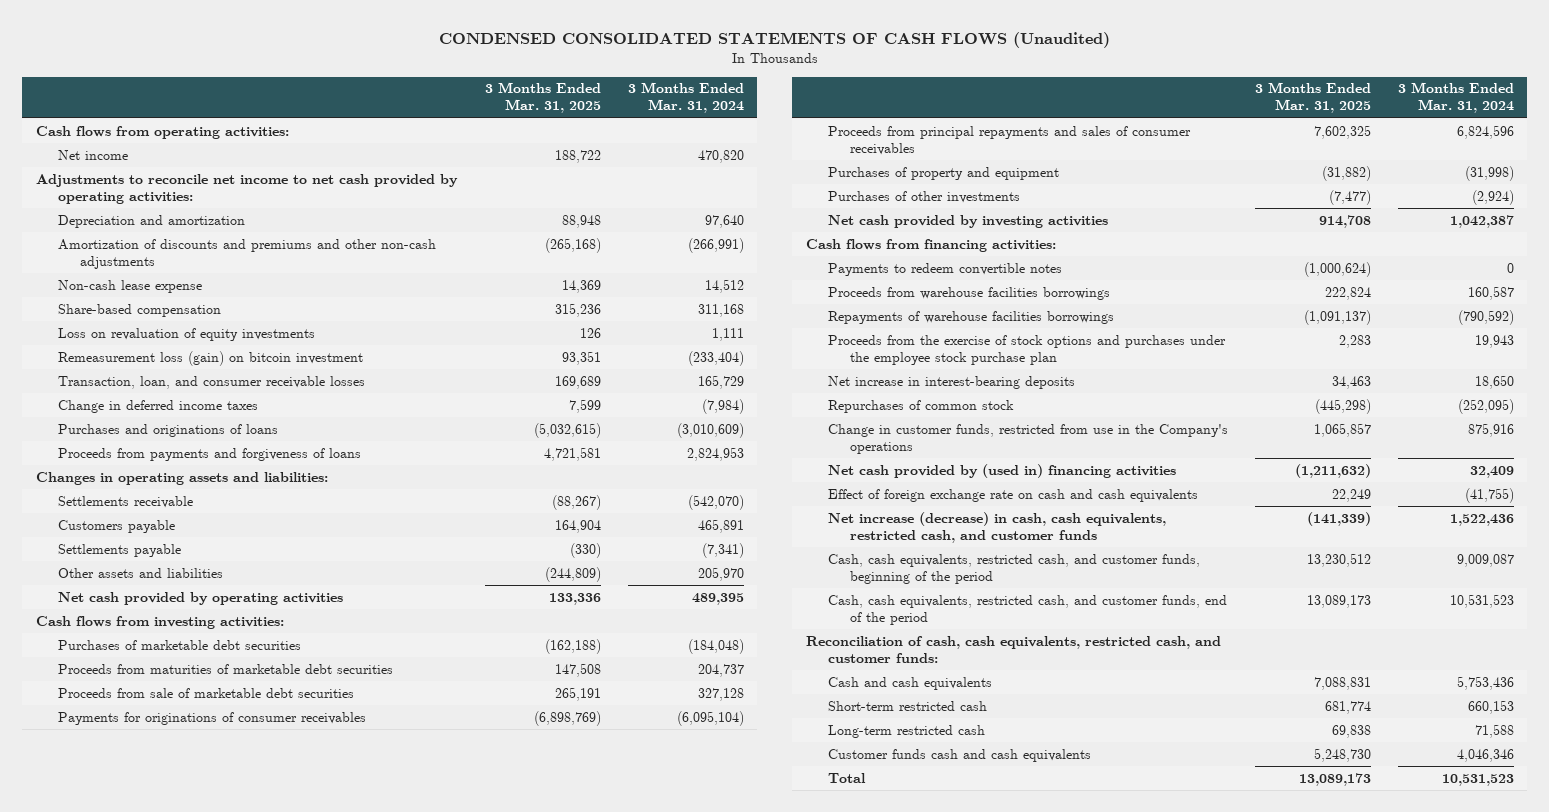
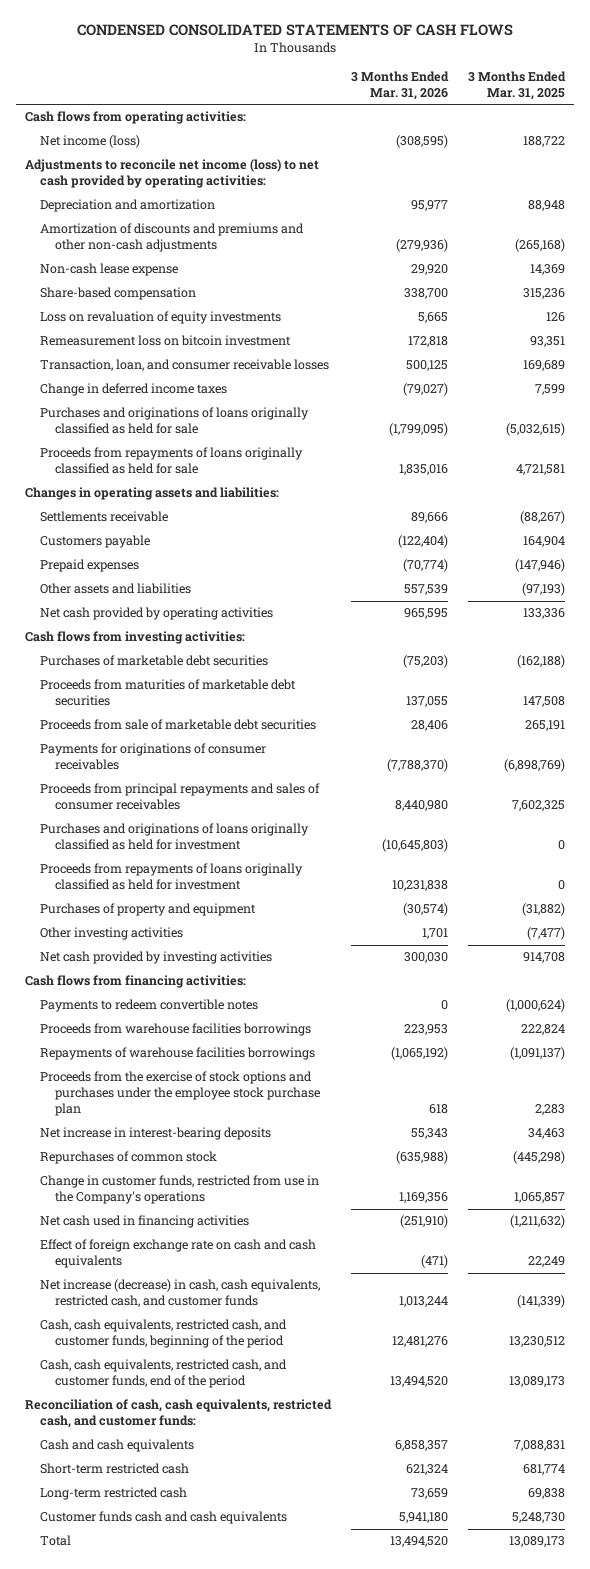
- CONDENSED CONSOLIDATED STATEMENTS OF CASH FLOWS (Unaudited)
+ CONDENSED CONSOLIDATED STATEMENTS OF CASH FLOWS
- | 3 Months Ended Mar. 31, 2025 | 3 Months Ended Mar. 31, 2024
+ | 3 Months Ended Mar. 31, 2026 | 3 Months Ended Mar. 31, 2025
- Net income | 188,722 | 470,820
- Adjustments to reconcile net income to net cash provided by operating activities:
+ Net income (loss) | (308,595) | 188,722
+ Adjustments to reconcile net income (loss) to net cash provided by operating activities:
- Remeasurement loss (gain) on bitcoin investment | 93,351 | (233,404)
+ Remeasurement loss on bitcoin investment | 172,818 | 93,351
- Purchases and originations of loans | (5,032,615) | (3,010,609)
- Proceeds from payments and forgiveness of loans | 4,721,581 | 2,824,953
+ Purchases and originations of loans originally classified as held for sale | (1,799,095) | (5,032,615)
+ Proceeds from repayments of loans originally classified as held for sale | 1,835,016 | 4,721,581
- Settlements payable | (330) | (7,341)
- Other assets and liabilities | (244,809) | 205,970
+ Prepaid expenses | (70,774) | (147,946)
+ Other assets and liabilities | 557,539 | (97,193)
+ Purchases and originations of loans originally classified as held for investment | (10,645,803) | 0
+ Proceeds from repayments of loans originally classified as held for investment | 10,231,838 | 0
- Purchases of other investments | (7,477) | (2,924)
+ Other investing activities | 1,701 | (7,477)
- Net cash provided by (used in) financing activities | (1,211,632) | 32,409
+ Net cash used in financing activities | (251,910) | (1,211,632)

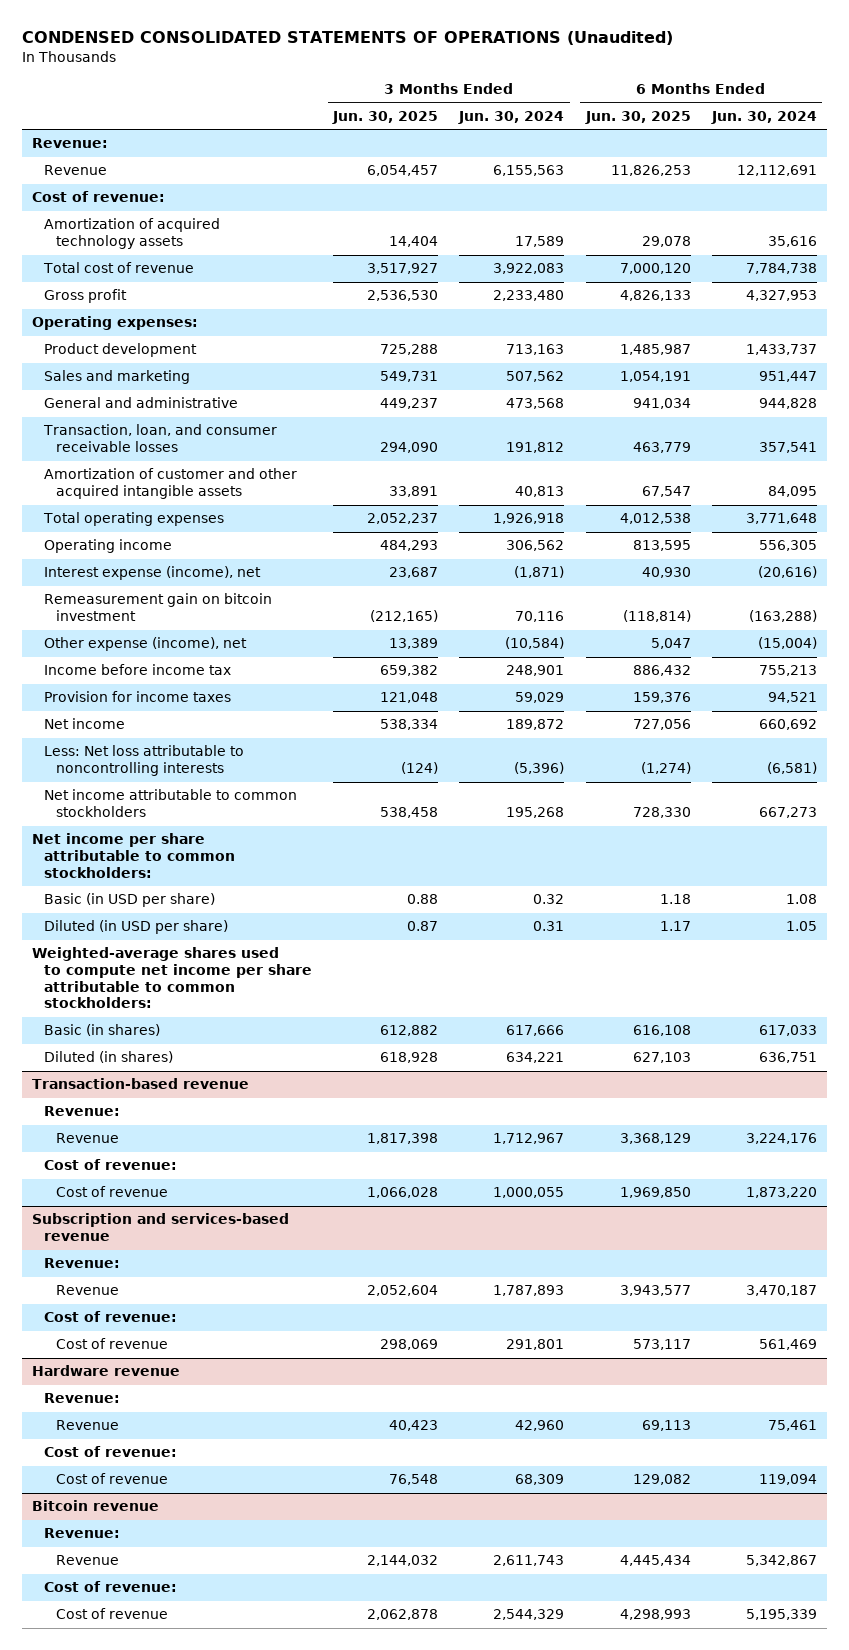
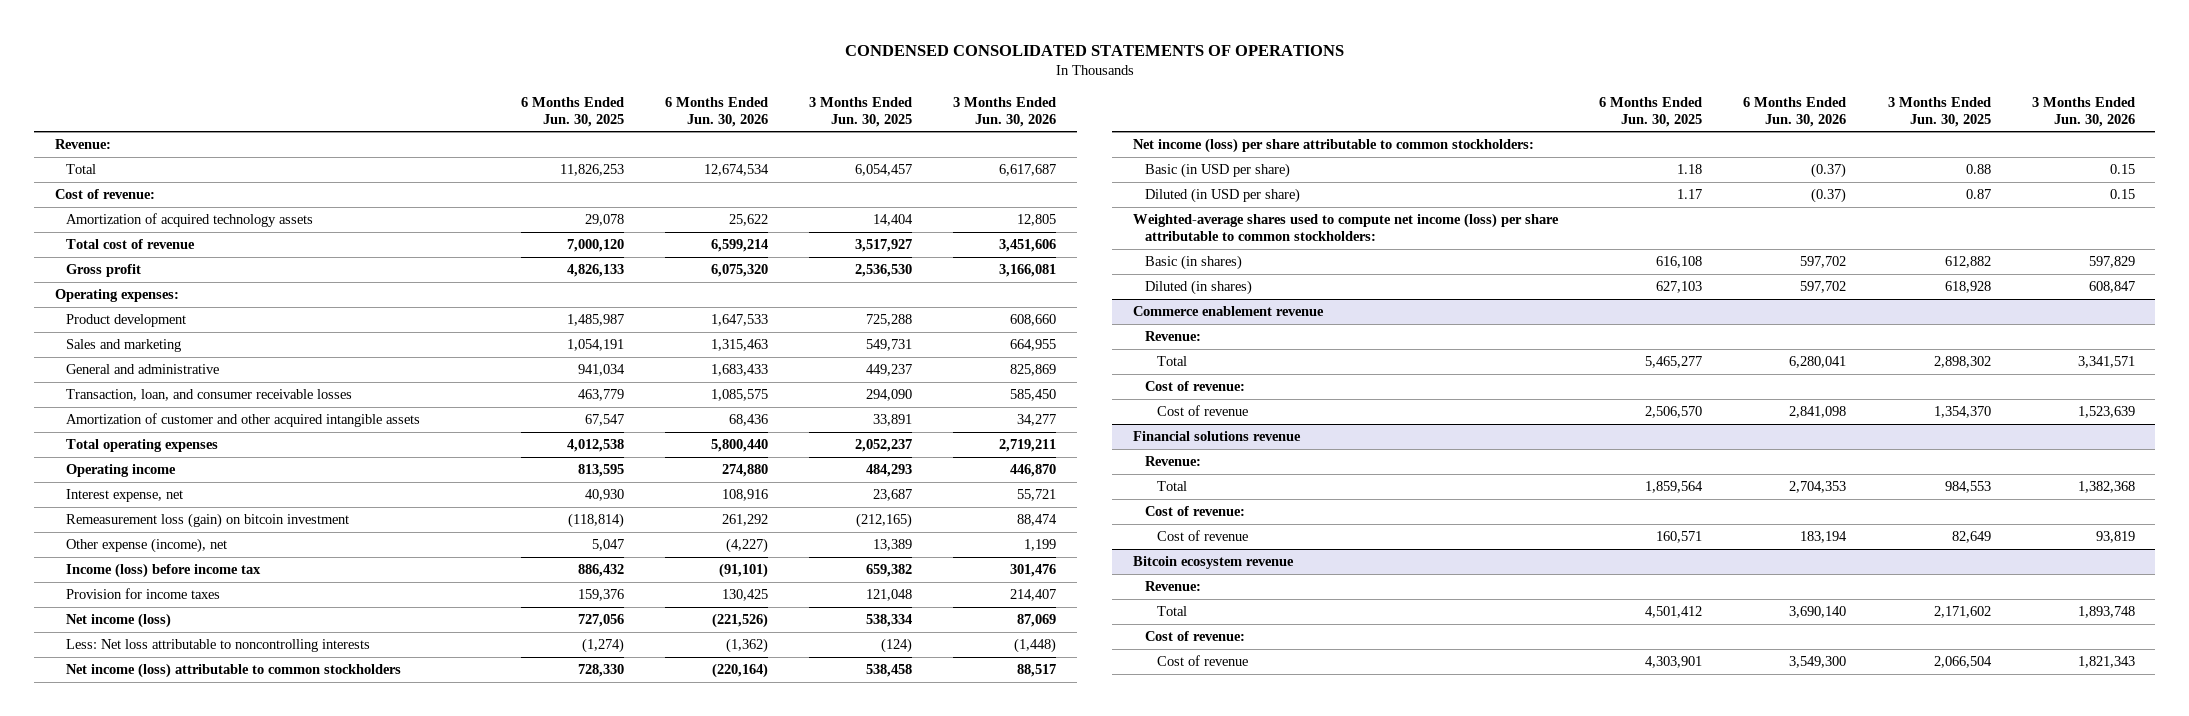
- CONDENSED CONSOLIDATED STATEMENTS OF OPERATIONS (Unaudited)
+ CONDENSED CONSOLIDATED STATEMENTS OF OPERATIONS
- | 3 Months Ended Jun. 30, 2025 | 3 Months Ended Jun. 30, 2024 | 6 Months Ended Jun. 30, 2025 | 6 Months Ended Jun. 30, 2024
+ | 6 Months Ended Jun. 30, 2025 | 6 Months Ended Jun. 30, 2026 | 3 Months Ended Jun. 30, 2025 | 3 Months Ended Jun. 30, 2026
- Revenue | 6,054,457 | 6,155,563 | 11,826,253 | 12,112,691
+ Total | 11,826,253 | 12,674,534 | 6,054,457 | 6,617,687
- Interest expense (income), net | 23,687 | (1,871) | 40,930 | (20,616)
- Remeasurement gain on bitcoin investment | (212,165) | 70,116 | (118,814) | (163,288)
+ Interest expense, net | 40,930 | 108,916 | 23,687 | 55,721
+ Remeasurement loss (gain) on bitcoin investment | (118,814) | 261,292 | (212,165) | 88,474
- Income before income tax | 659,382 | 248,901 | 886,432 | 755,213
+ Income (loss) before income tax | 886,432 | (91,101) | 659,382 | 301,476
- Net income | 538,334 | 189,872 | 727,056 | 660,692
+ Net income (loss) | 727,056 | (221,526) | 538,334 | 87,069
- Net income attributable to common stockholders | 538,458 | 195,268 | 728,330 | 667,273
- Net income per share attributable to common stockholders:
+ Net income (loss) attributable to common stockholders | 728,330 | (220,164) | 538,458 | 88,517
+ Net income (loss) per share attributable to common stockholders:
- Weighted-average shares used to compute net income per share attributable to common stockholders:
+ Weighted-average shares used to compute net income (loss) per share attributable to common stockholders:
- Transaction-based revenue
- Revenue:
- Revenue | 1,817,398 | 1,712,967 | 3,368,129 | 3,224,176
- Cost of revenue:
- Cost of revenue | 1,066,028 | 1,000,055 | 1,969,850 | 1,873,220
- Subscription and services-based revenue
+ Commerce enablement revenue
- Revenue | 2,052,604 | 1,787,893 | 3,943,577 | 3,470,187
+ Total | 5,465,277 | 6,280,041 | 2,898,302 | 3,341,571
- Cost of revenue | 298,069 | 291,801 | 573,117 | 561,469
- Hardware revenue
+ Cost of revenue | 2,506,570 | 2,841,098 | 1,354,370 | 1,523,639
+ Financial solutions revenue
- Revenue | 40,423 | 42,960 | 69,113 | 75,461
+ Total | 1,859,564 | 2,704,353 | 984,553 | 1,382,368
- Cost of revenue | 76,548 | 68,309 | 129,082 | 119,094
- Bitcoin revenue
+ Cost of revenue | 160,571 | 183,194 | 82,649 | 93,819
+ Bitcoin ecosystem revenue
- Revenue | 2,144,032 | 2,611,743 | 4,445,434 | 5,342,867
+ Total | 4,501,412 | 3,690,140 | 2,171,602 | 1,893,748
- Cost of revenue | 2,062,878 | 2,544,329 | 4,298,993 | 5,195,339
+ Cost of revenue | 4,303,901 | 3,549,300 | 2,066,504 | 1,821,343

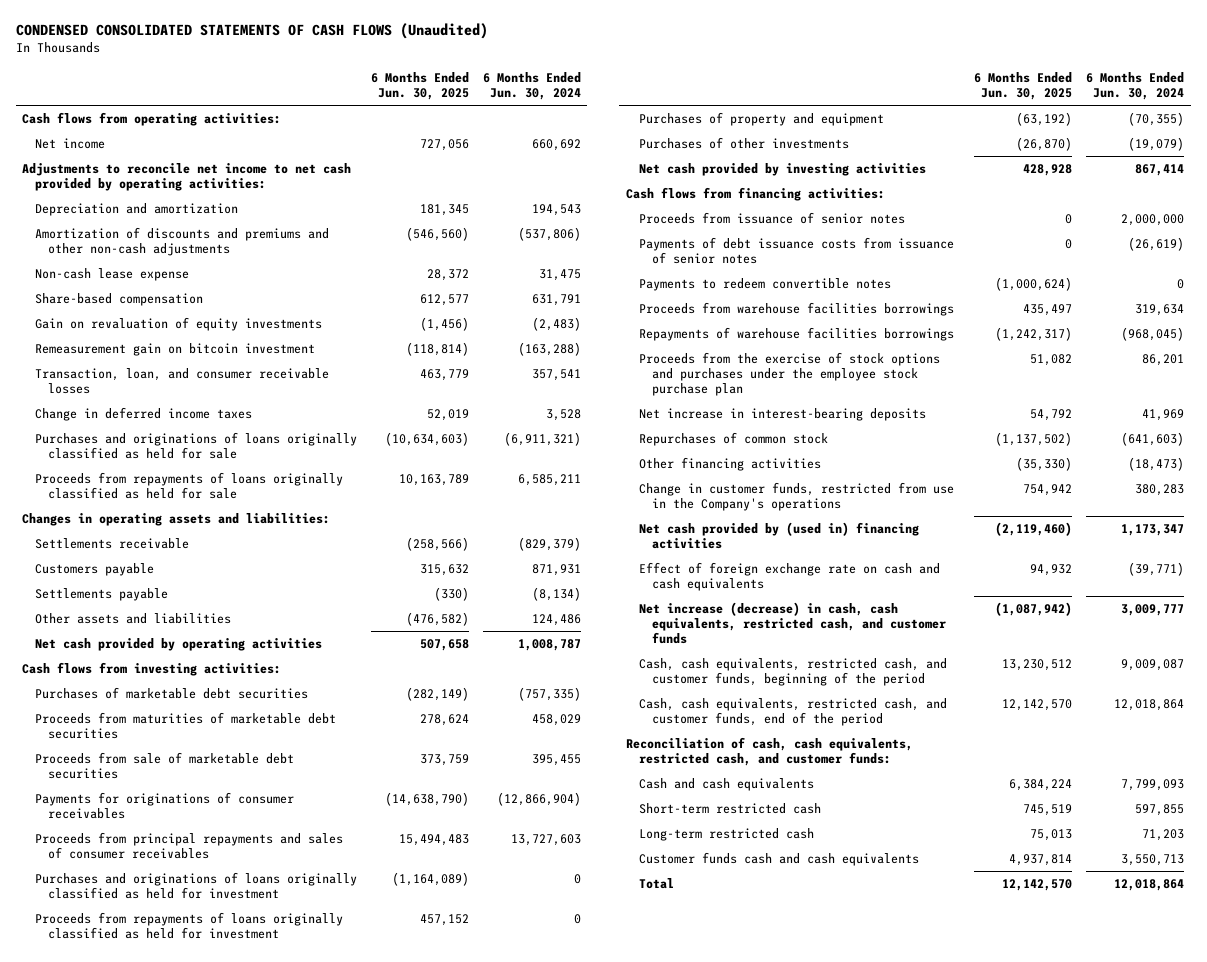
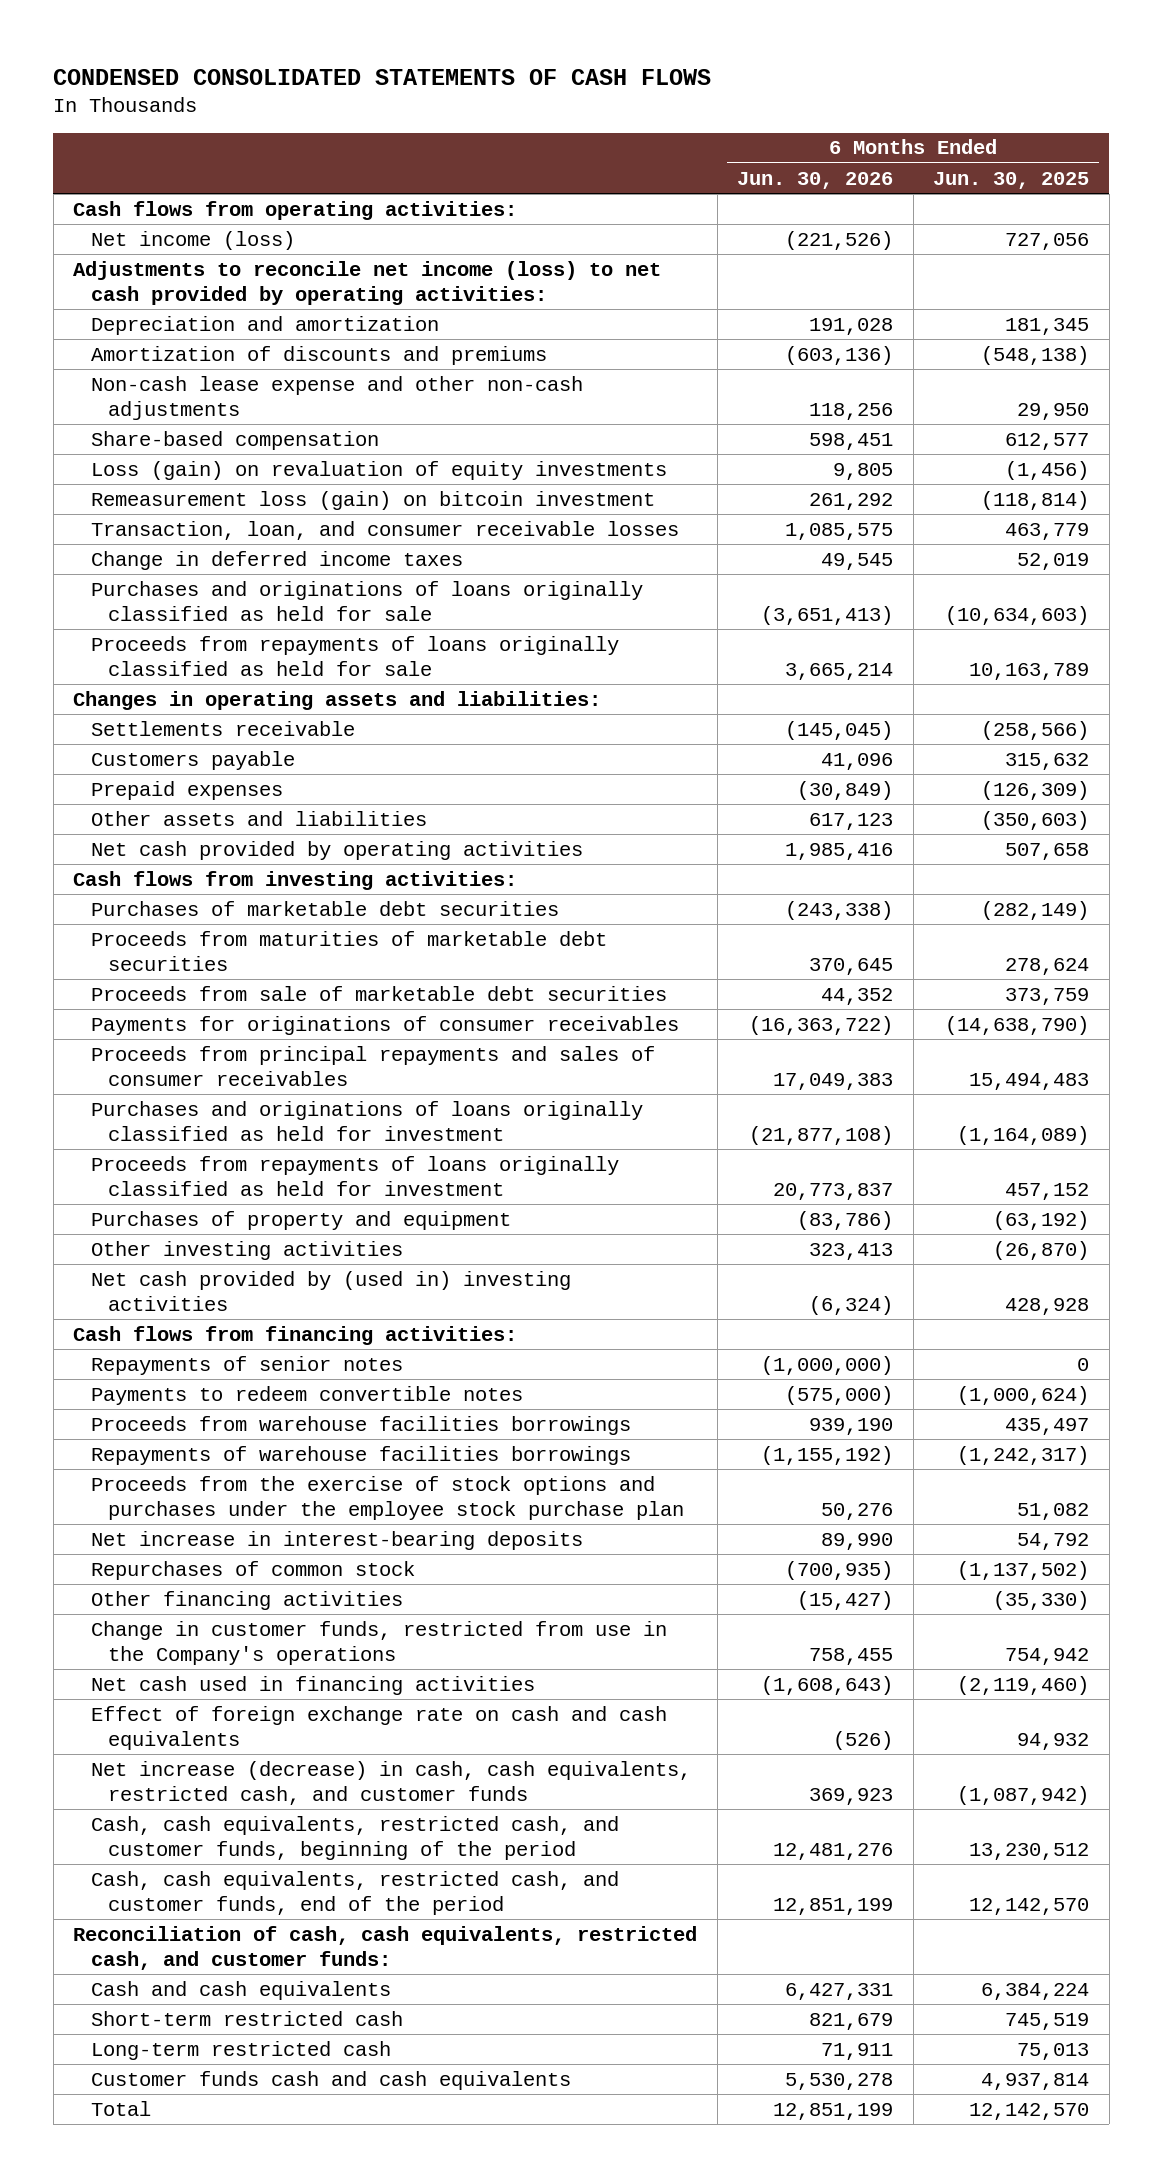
- CONDENSED CONSOLIDATED STATEMENTS OF CASH FLOWS (Unaudited)
+ CONDENSED CONSOLIDATED STATEMENTS OF CASH FLOWS
- | 6 Months Ended Jun. 30, 2025 | 6 Months Ended Jun. 30, 2024
+ | 6 Months Ended Jun. 30, 2026 | 6 Months Ended Jun. 30, 2025
- Net income | 727,056 | 660,692
- Adjustments to reconcile net income to net cash provided by operating activities:
+ Net income (loss) | (221,526) | 727,056
+ Adjustments to reconcile net income (loss) to net cash provided by operating activities:
- Amortization of discounts and premiums and other non-cash adjustments | (546,560) | (537,806)
- Non-cash lease expense | 28,372 | 31,475
+ Amortization of discounts and premiums | (603,136) | (548,138)
+ Non-cash lease expense and other non-cash adjustments | 118,256 | 29,950
- Gain on revaluation of equity investments | (1,456) | (2,483)
- Remeasurement gain on bitcoin investment | (118,814) | (163,288)
+ Loss (gain) on revaluation of equity investments | 9,805 | (1,456)
+ Remeasurement loss (gain) on bitcoin investment | 261,292 | (118,814)
- Settlements payable | (330) | (8,134)
- Other assets and liabilities | (476,582) | 124,486
+ Prepaid expenses | (30,849) | (126,309)
+ Other assets and liabilities | 617,123 | (350,603)
- Purchases of other investments | (26,870) | (19,079)
- Net cash provided by investing activities | 428,928 | 867,414
+ Other investing activities | 323,413 | (26,870)
+ Net cash provided by (used in) investing activities | (6,324) | 428,928
- Proceeds from issuance of senior notes | 0 | 2,000,000
- Payments of debt issuance costs from issuance of senior notes | 0 | (26,619)
+ Repayments of senior notes | (1,000,000) | 0
- Net cash provided by (used in) financing activities | (2,119,460) | 1,173,347
+ Net cash used in financing activities | (1,608,643) | (2,119,460)

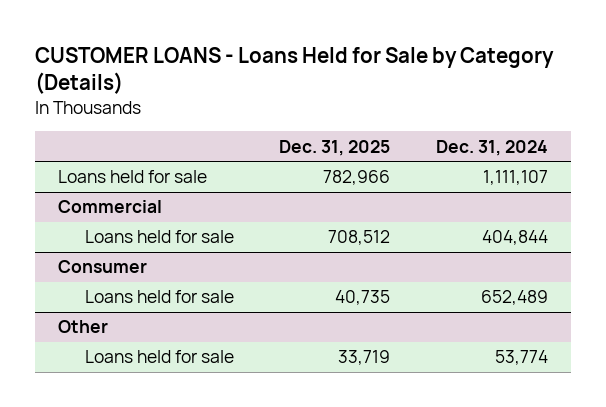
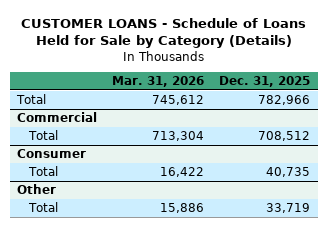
- CUSTOMER LOANS - Loans Held for Sale by Category (Details)
+ CUSTOMER LOANS - Schedule of Loans Held for Sale by Category (Details)
- | Dec. 31, 2025 | Dec. 31, 2024
+ | Mar. 31, 2026 | Dec. 31, 2025
- Loans held for sale | 782,966 | 1,111,107
+ Total | 745,612 | 782,966
@ Commercial
- Loans held for sale | 708,512 | 404,844
+ Total | 713,304 | 708,512
@ Consumer
- Loans held for sale | 40,735 | 652,489
+ Total | 16,422 | 40,735
@ Other
- Loans held for sale | 33,719 | 53,774
+ Total | 15,886 | 33,719

